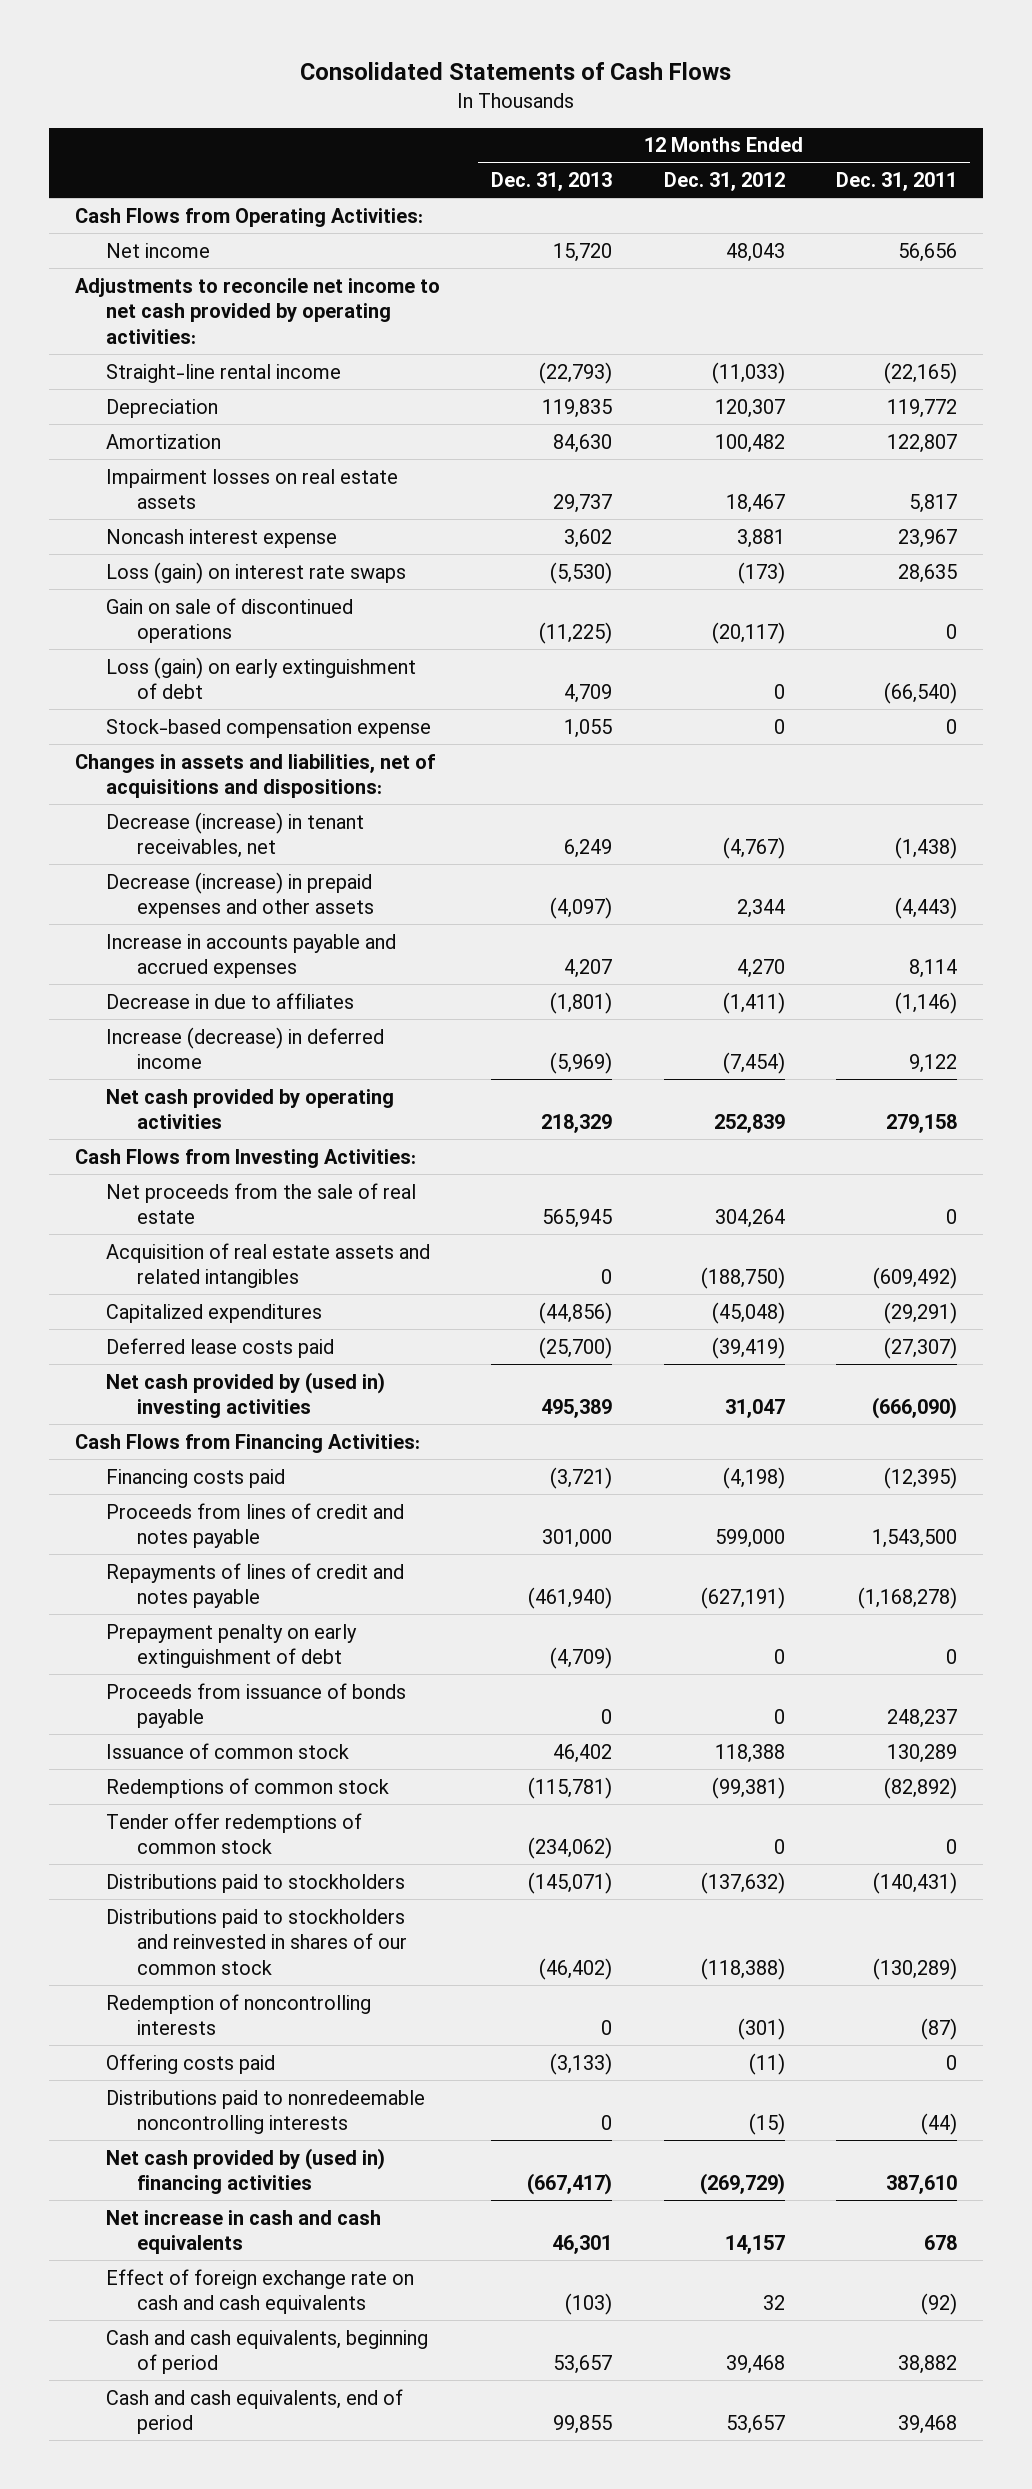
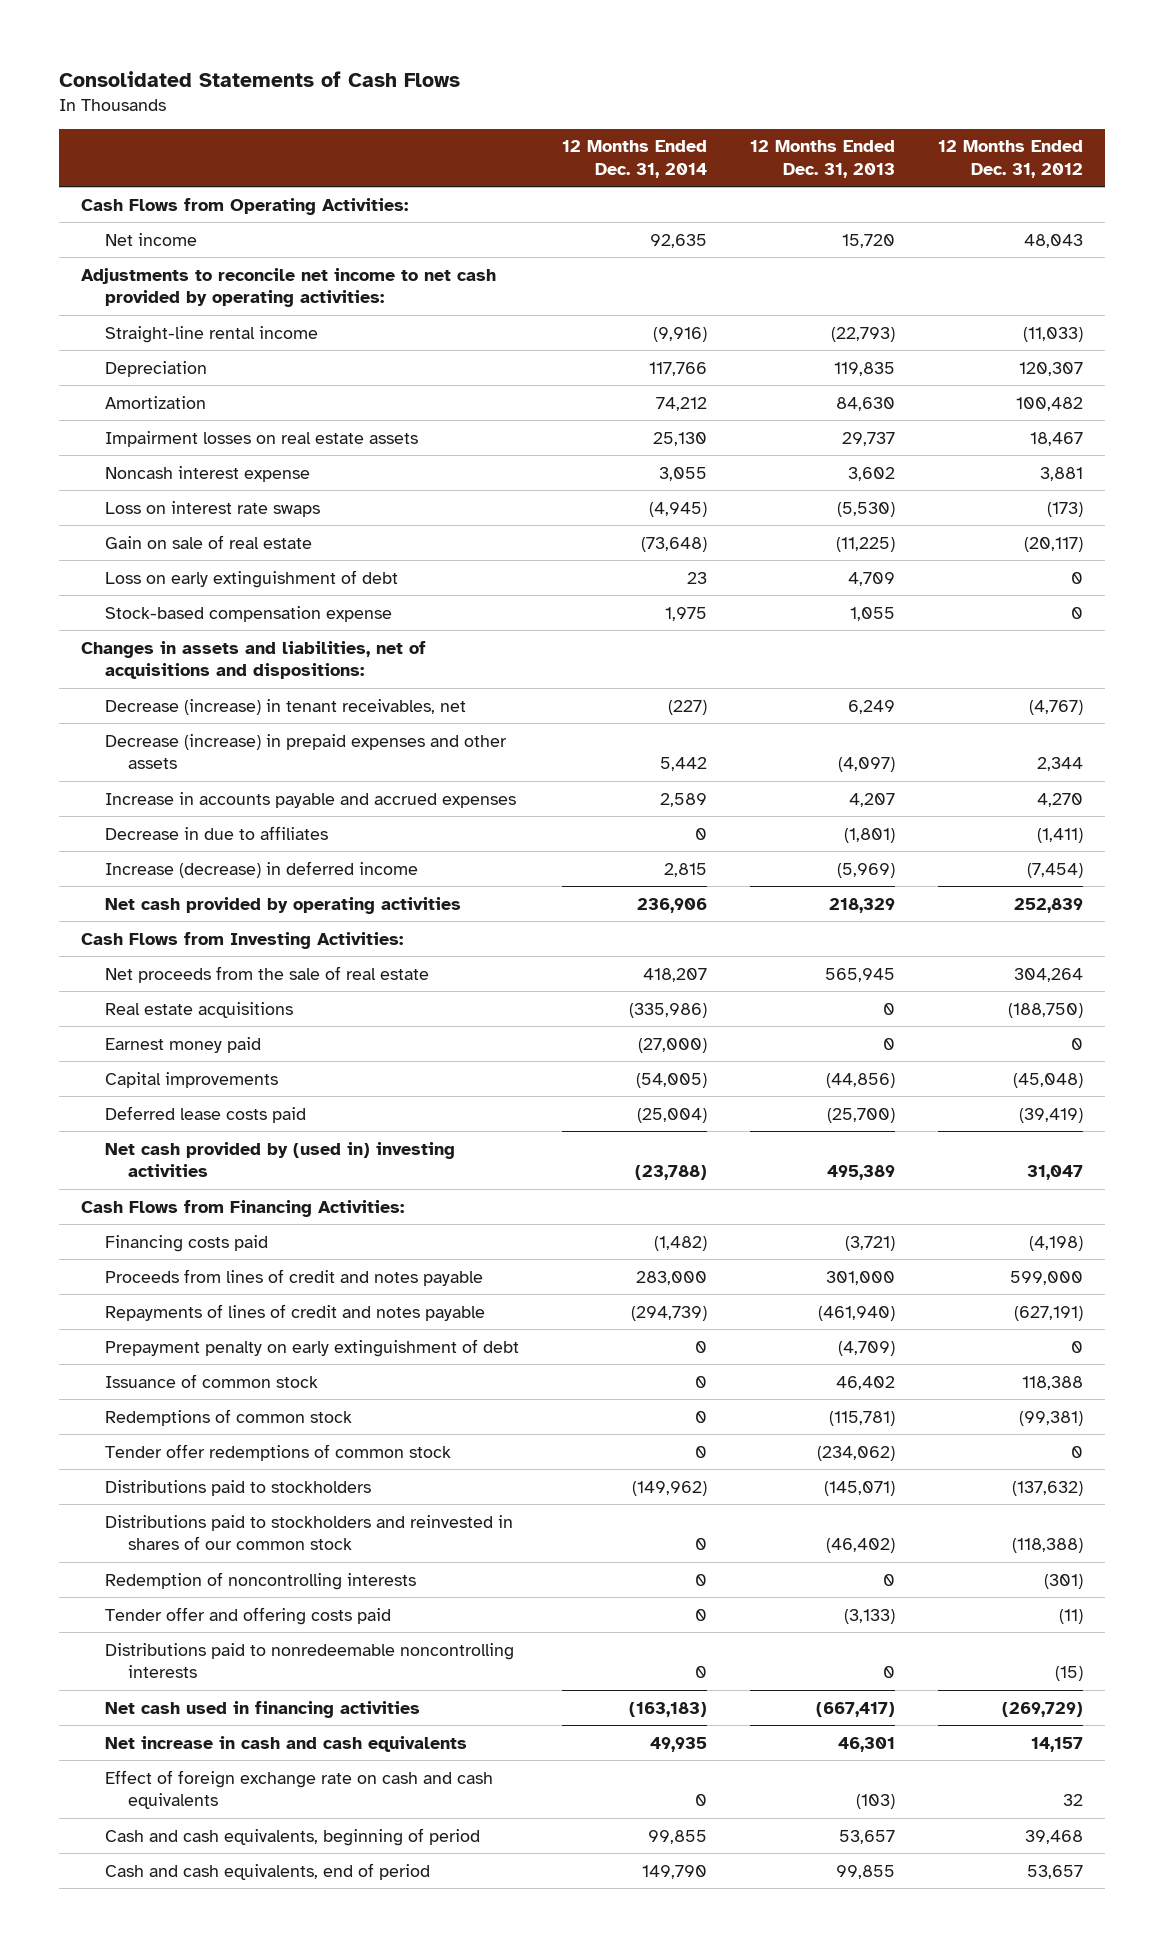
- | 12 Months Ended Dec. 31, 2013 | 12 Months Ended Dec. 31, 2012 | 12 Months Ended Dec. 31, 2011
+ | 12 Months Ended Dec. 31, 2014 | 12 Months Ended Dec. 31, 2013 | 12 Months Ended Dec. 31, 2012
- Loss (gain) on interest rate swaps | (5,530) | (173) | 28,635
- Gain on sale of discontinued operations | (11,225) | (20,117) | 0
- Loss (gain) on early extinguishment of debt | 4,709 | 0 | (66,540)
+ Loss on interest rate swaps | (4,945) | (5,530) | (173)
+ Gain on sale of real estate | (73,648) | (11,225) | (20,117)
+ Loss on early extinguishment of debt | 23 | 4,709 | 0
- Acquisition of real estate assets and related intangibles | 0 | (188,750) | (609,492)
- Capitalized expenditures | (44,856) | (45,048) | (29,291)
+ Real estate acquisitions | (335,986) | 0 | (188,750)
+ Earnest money paid | (27,000) | 0 | 0
+ Capital improvements | (54,005) | (44,856) | (45,048)
- Proceeds from issuance of bonds payable | 0 | 0 | 248,237
- Offering costs paid | (3,133) | (11) | 0
+ Tender offer and offering costs paid | 0 | (3,133) | (11)
- Net cash provided by (used in) financing activities | (667,417) | (269,729) | 387,610
+ Net cash used in financing activities | (163,183) | (667,417) | (269,729)

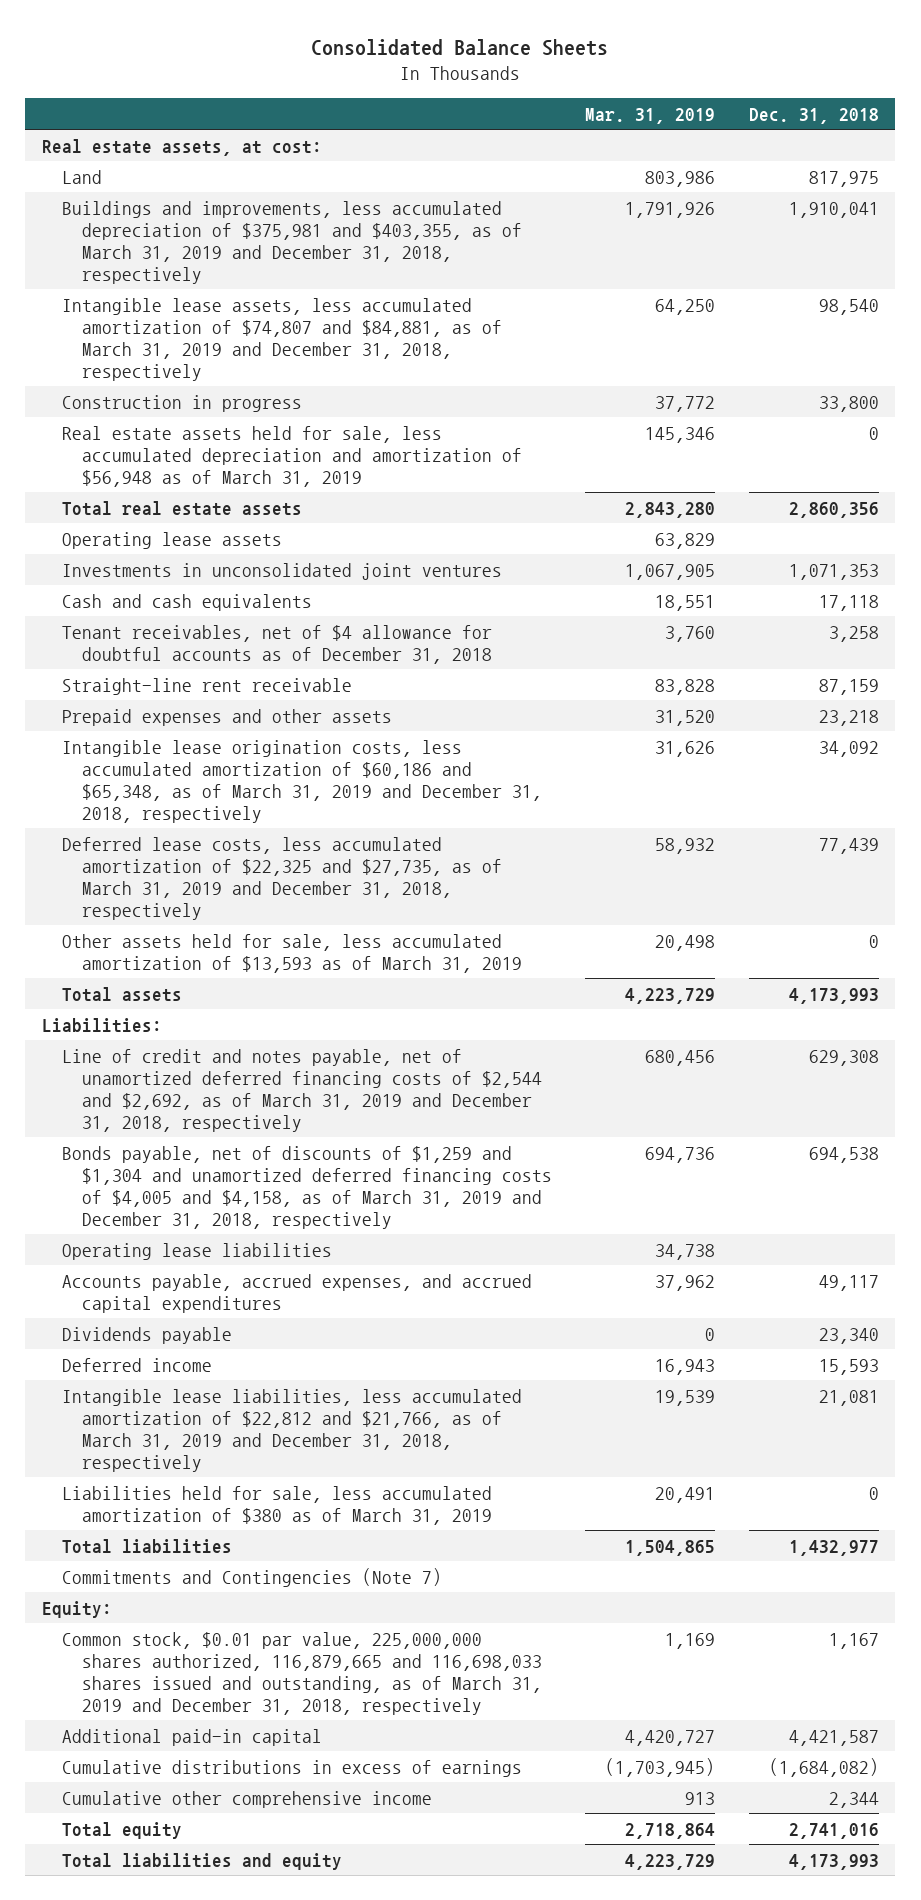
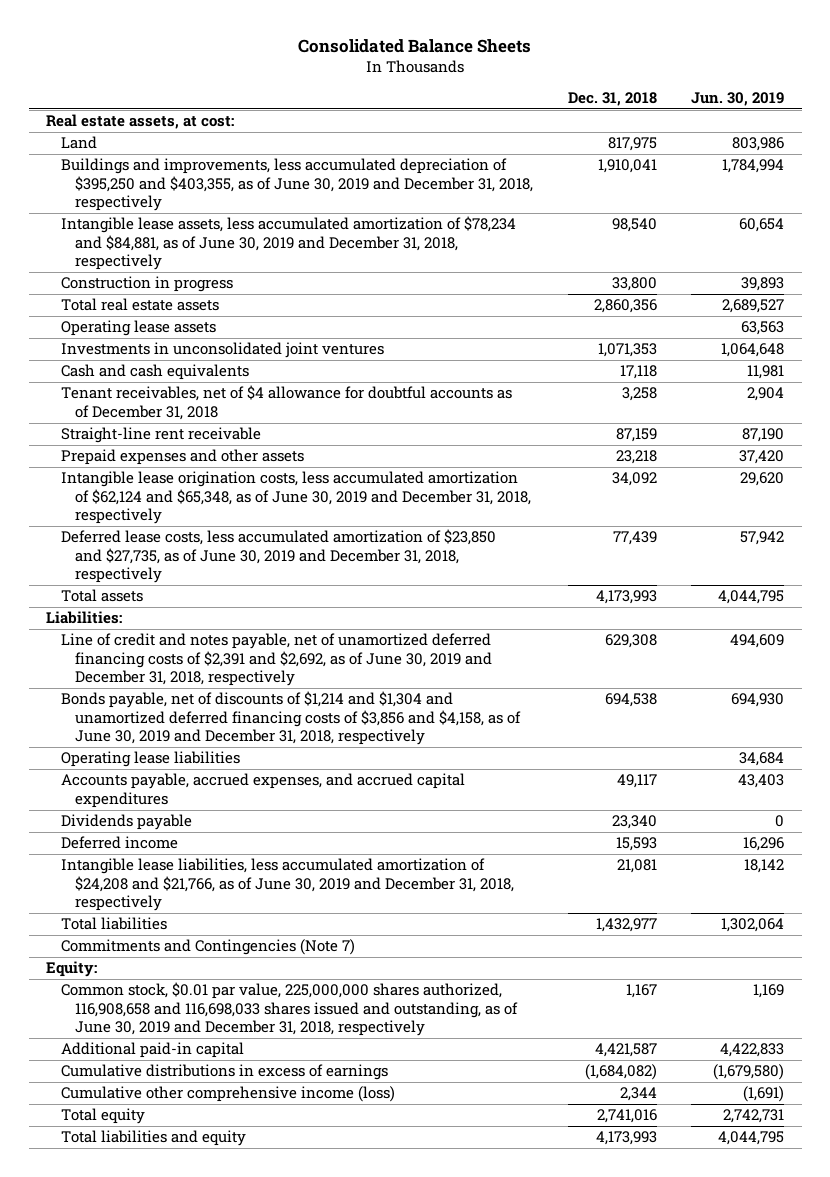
- | Mar. 31, 2019 | Dec. 31, 2018
+ | Dec. 31, 2018 | Jun. 30, 2019
- Buildings and improvements, less accumulated depreciation of $375,981 and $403,355, as of March 31, 2019 and December 31, 2018, respectively | 1,791,926 | 1,910,041
- Intangible lease assets, less accumulated amortization of $74,807 and $84,881, as of March 31, 2019 and December 31, 2018, respectively | 64,250 | 98,540
+ Buildings and improvements, less accumulated depreciation of $395,250 and $403,355, as of June 30, 2019 and December 31, 2018, respectively | 1,910,041 | 1,784,994
+ Intangible lease assets, less accumulated amortization of $78,234 and $84,881, as of June 30, 2019 and December 31, 2018, respectively | 98,540 | 60,654
- Real estate assets held for sale, less accumulated depreciation and amortization of $56,948 as of March 31, 2019 | 145,346 | 0
- Intangible lease origination costs, less accumulated amortization of $60,186 and $65,348, as of March 31, 2019 and December 31, 2018, respectively | 31,626 | 34,092
- Deferred lease costs, less accumulated amortization of $22,325 and $27,735, as of March 31, 2019 and December 31, 2018, respectively | 58,932 | 77,439
- Other assets held for sale, less accumulated amortization of $13,593 as of March 31, 2019 | 20,498 | 0
+ Intangible lease origination costs, less accumulated amortization of $62,124 and $65,348, as of June 30, 2019 and December 31, 2018, respectively | 34,092 | 29,620
+ Deferred lease costs, less accumulated amortization of $23,850 and $27,735, as of June 30, 2019 and December 31, 2018, respectively | 77,439 | 57,942
- Line of credit and notes payable, net of unamortized deferred financing costs of $2,544 and $2,692, as of March 31, 2019 and December 31, 2018, respectively | 680,456 | 629,308
- Bonds payable, net of discounts of $1,259 and $1,304 and unamortized deferred financing costs of $4,005 and $4,158, as of March 31, 2019 and December 31, 2018, respectively | 694,736 | 694,538
+ Line of credit and notes payable, net of unamortized deferred financing costs of $2,391 and $2,692, as of June 30, 2019 and December 31, 2018, respectively | 629,308 | 494,609
+ Bonds payable, net of discounts of $1,214 and $1,304 and unamortized deferred financing costs of $3,856 and $4,158, as of June 30, 2019 and December 31, 2018, respectively | 694,538 | 694,930
- Intangible lease liabilities, less accumulated amortization of $22,812 and $21,766, as of March 31, 2019 and December 31, 2018, respectively | 19,539 | 21,081
- Liabilities held for sale, less accumulated amortization of $380 as of March 31, 2019 | 20,491 | 0
+ Intangible lease liabilities, less accumulated amortization of $24,208 and $21,766, as of June 30, 2019 and December 31, 2018, respectively | 21,081 | 18,142
- Common stock, $0.01 par value, 225,000,000 shares authorized, 116,879,665 and 116,698,033 shares issued and outstanding, as of March 31, 2019 and December 31, 2018, respectively | 1,169 | 1,167
+ Common stock, $0.01 par value, 225,000,000 shares authorized, 116,908,658 and 116,698,033 shares issued and outstanding, as of June 30, 2019 and December 31, 2018, respectively | 1,167 | 1,169
- Cumulative other comprehensive income | 913 | 2,344
+ Cumulative other comprehensive income (loss) | 2,344 | (1,691)

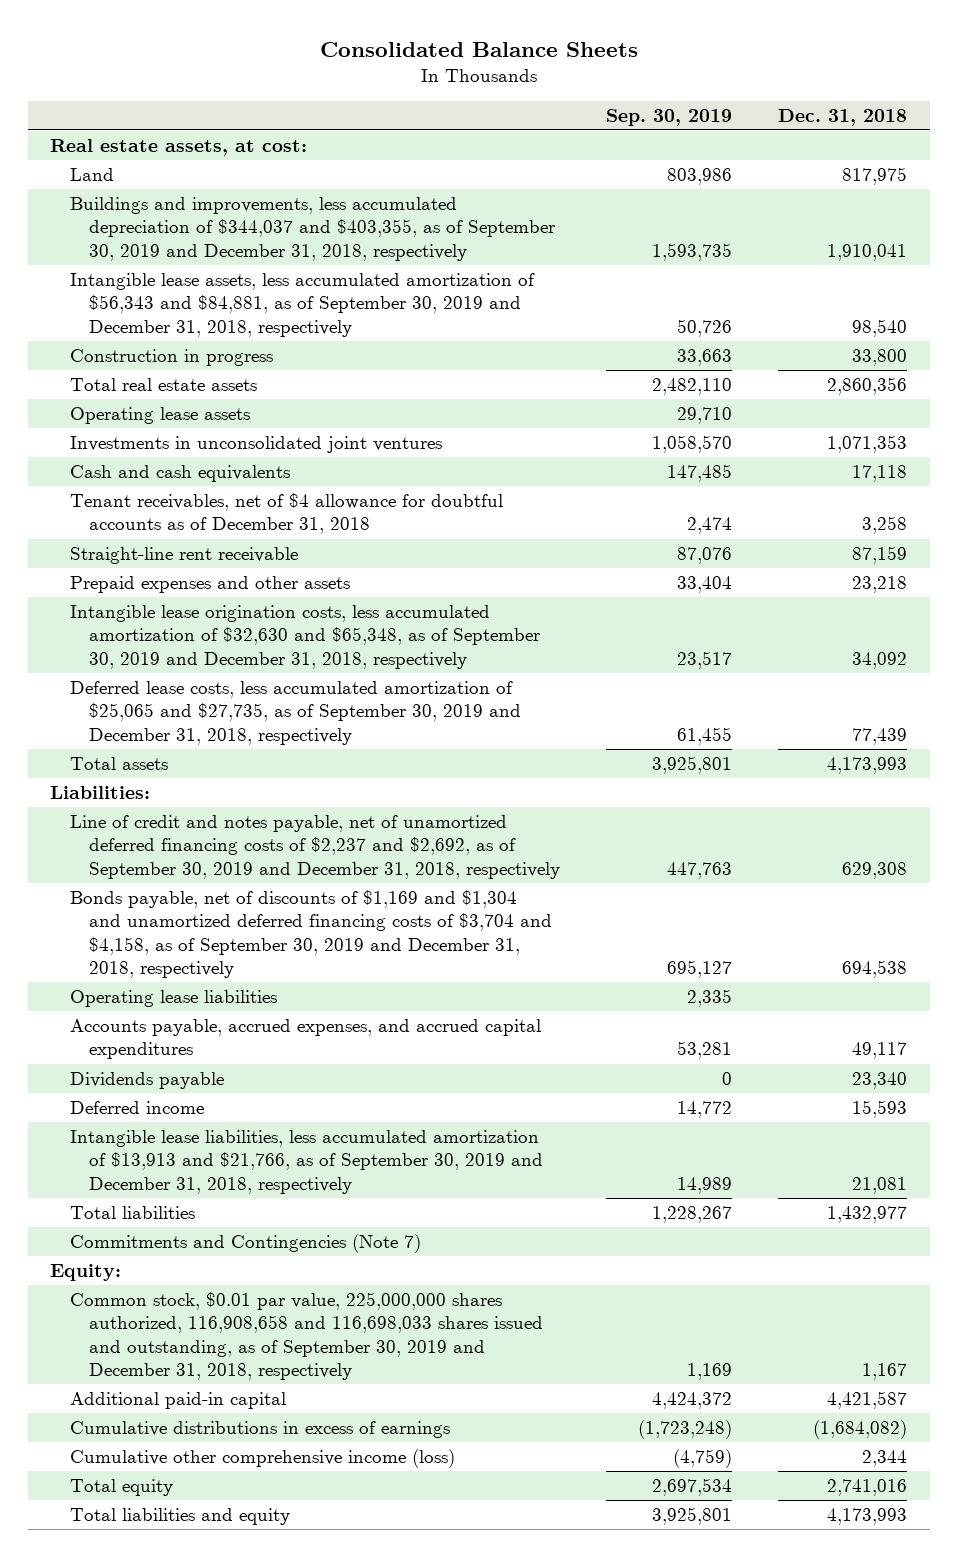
- | Dec. 31, 2018 | Jun. 30, 2019
+ | Sep. 30, 2019 | Dec. 31, 2018
- Buildings and improvements, less accumulated depreciation of $395,250 and $403,355, as of June 30, 2019 and December 31, 2018, respectively | 1,910,041 | 1,784,994
- Intangible lease assets, less accumulated amortization of $78,234 and $84,881, as of June 30, 2019 and December 31, 2018, respectively | 98,540 | 60,654
+ Buildings and improvements, less accumulated depreciation of $344,037 and $403,355, as of September 30, 2019 and December 31, 2018, respectively | 1,593,735 | 1,910,041
+ Intangible lease assets, less accumulated amortization of $56,343 and $84,881, as of September 30, 2019 and December 31, 2018, respectively | 50,726 | 98,540
- Intangible lease origination costs, less accumulated amortization of $62,124 and $65,348, as of June 30, 2019 and December 31, 2018, respectively | 34,092 | 29,620
- Deferred lease costs, less accumulated amortization of $23,850 and $27,735, as of June 30, 2019 and December 31, 2018, respectively | 77,439 | 57,942
+ Intangible lease origination costs, less accumulated amortization of $32,630 and $65,348, as of September 30, 2019 and December 31, 2018, respectively | 23,517 | 34,092
+ Deferred lease costs, less accumulated amortization of $25,065 and $27,735, as of September 30, 2019 and December 31, 2018, respectively | 61,455 | 77,439
- Line of credit and notes payable, net of unamortized deferred financing costs of $2,391 and $2,692, as of June 30, 2019 and December 31, 2018, respectively | 629,308 | 494,609
- Bonds payable, net of discounts of $1,214 and $1,304 and unamortized deferred financing costs of $3,856 and $4,158, as of June 30, 2019 and December 31, 2018, respectively | 694,538 | 694,930
+ Line of credit and notes payable, net of unamortized deferred financing costs of $2,237 and $2,692, as of September 30, 2019 and December 31, 2018, respectively | 447,763 | 629,308
+ Bonds payable, net of discounts of $1,169 and $1,304 and unamortized deferred financing costs of $3,704 and $4,158, as of September 30, 2019 and December 31, 2018, respectively | 695,127 | 694,538
- Intangible lease liabilities, less accumulated amortization of $24,208 and $21,766, as of June 30, 2019 and December 31, 2018, respectively | 21,081 | 18,142
+ Intangible lease liabilities, less accumulated amortization of $13,913 and $21,766, as of September 30, 2019 and December 31, 2018, respectively | 14,989 | 21,081
- Common stock, $0.01 par value, 225,000,000 shares authorized, 116,908,658 and 116,698,033 shares issued and outstanding, as of June 30, 2019 and December 31, 2018, respectively | 1,167 | 1,169
+ Common stock, $0.01 par value, 225,000,000 shares authorized, 116,908,658 and 116,698,033 shares issued and outstanding, as of September 30, 2019 and December 31, 2018, respectively | 1,169 | 1,167

